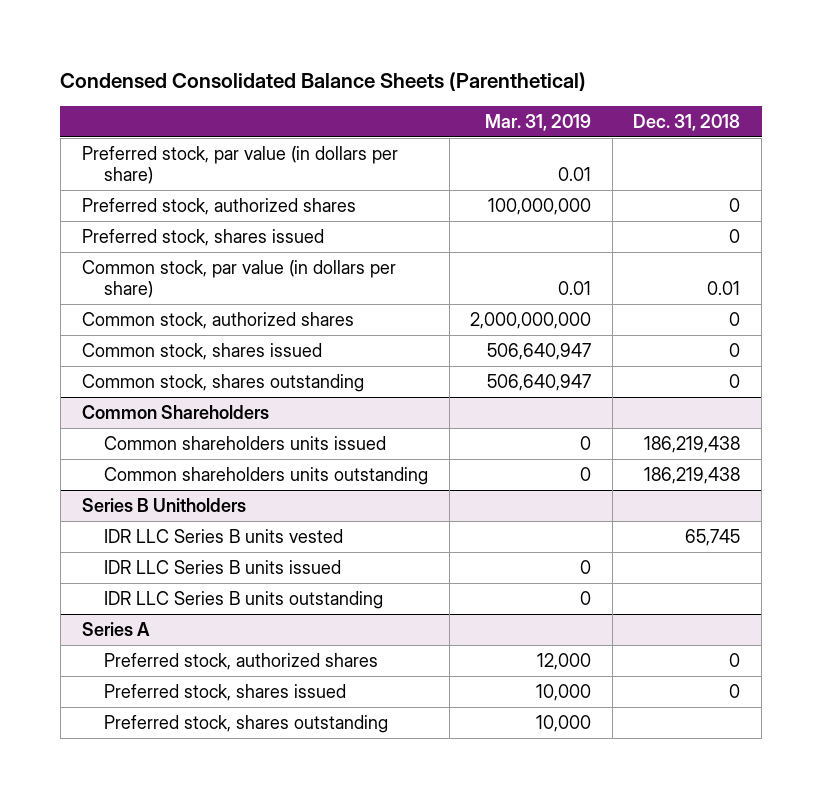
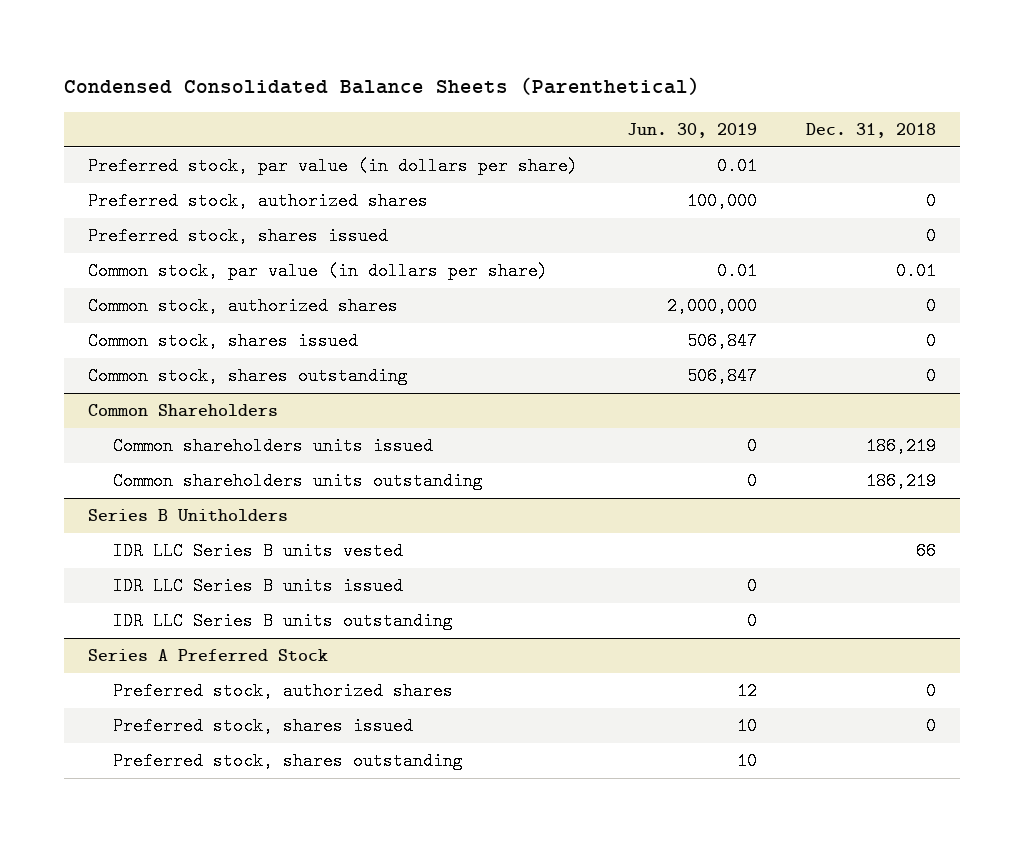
- | Mar. 31, 2019 | Dec. 31, 2018
+ | Jun. 30, 2019 | Dec. 31, 2018
@ Common Shareholders
- Common shareholders units issued | 0 | 186,219,438
- Common shareholders units outstanding | 0 | 186,219,438
+ Common shareholders units issued | 0 | 186,219
+ Common shareholders units outstanding | 0 | 186,219
@ Series B Unitholders
- IDR LLC Series B units vested | | 65,745
+ IDR LLC Series B units vested | | 66
- Series A
+ Series A Preferred Stock

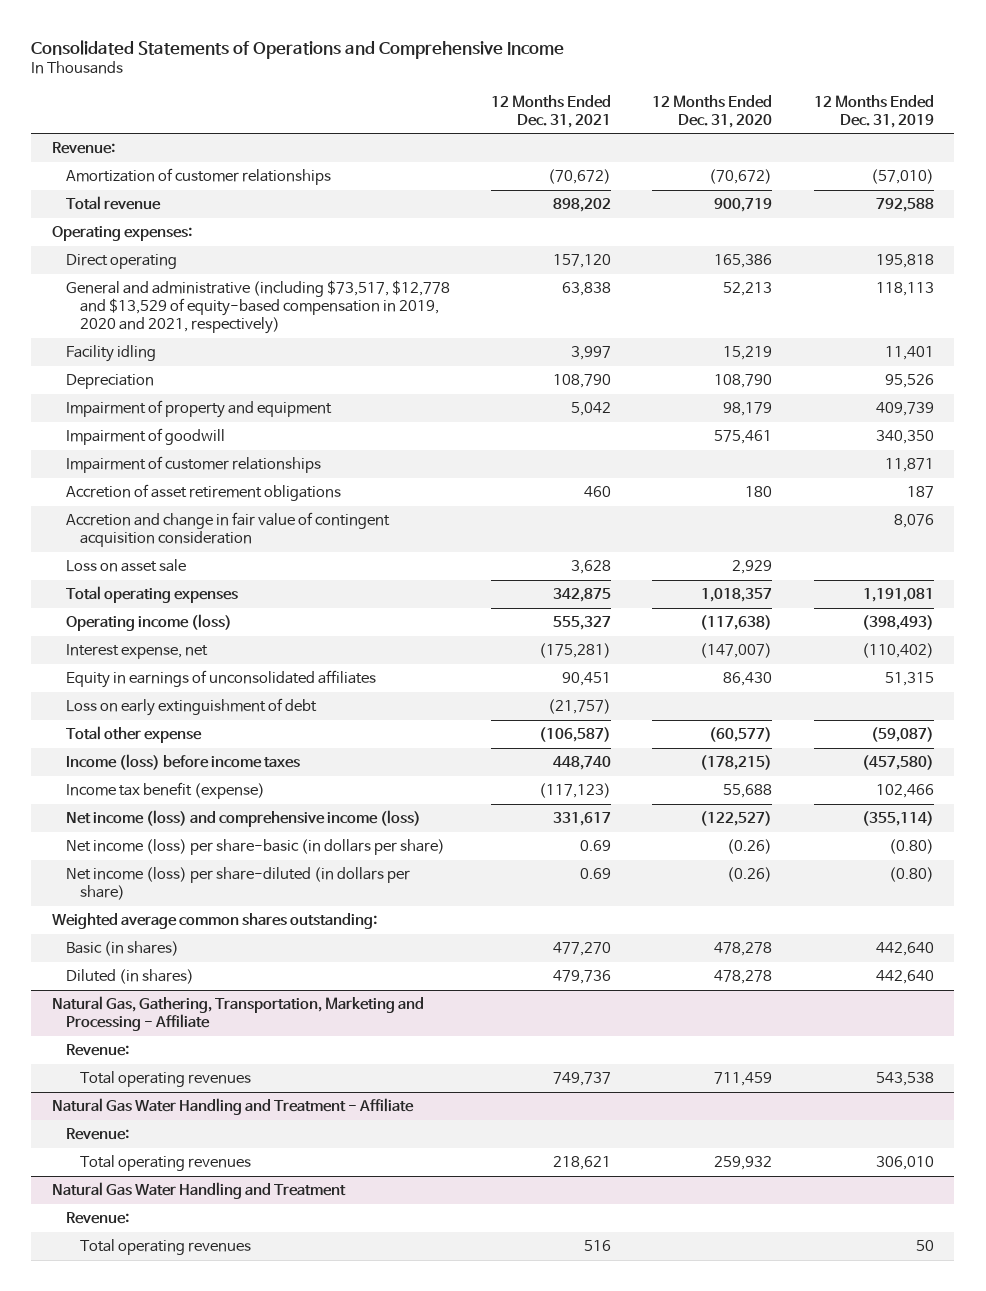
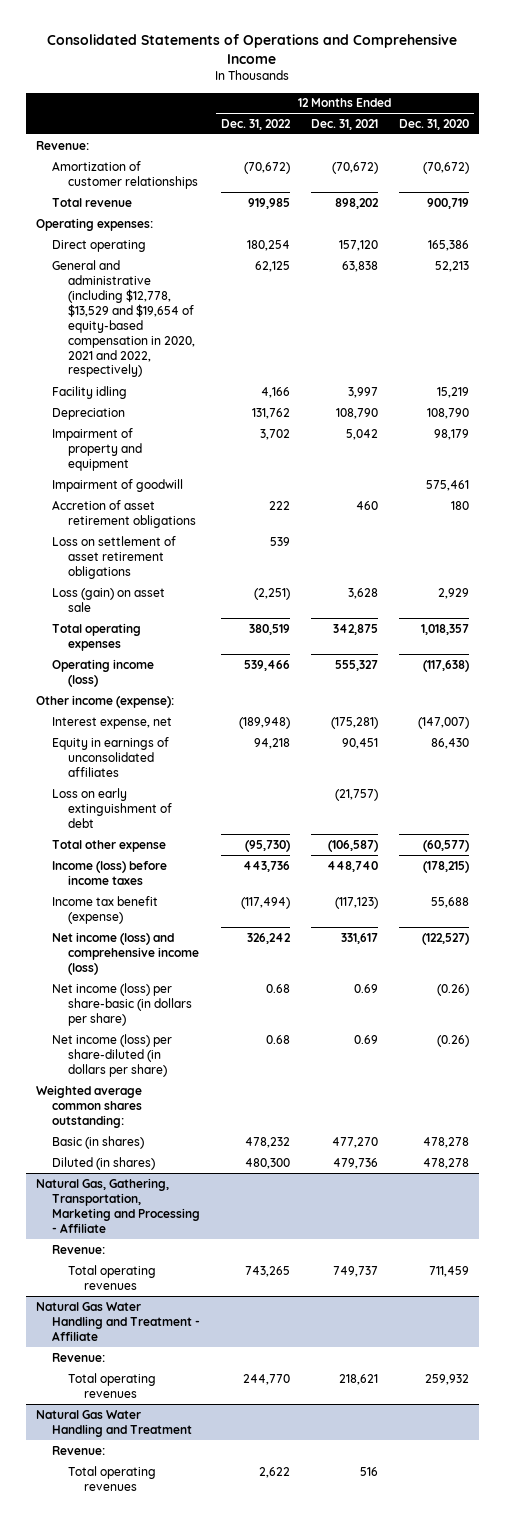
- | 12 Months Ended Dec. 31, 2021 | 12 Months Ended Dec. 31, 2020 | 12 Months Ended Dec. 31, 2019
+ | 12 Months Ended Dec. 31, 2022 | 12 Months Ended Dec. 31, 2021 | 12 Months Ended Dec. 31, 2020
- General and administrative (including $73,517, $12,778 and $13,529 of equity-based compensation in 2019, 2020 and 2021, respectively) | 63,838 | 52,213 | 118,113
+ General and administrative (including $12,778, $13,529 and $19,654 of equity-based compensation in 2020, 2021 and 2022, respectively) | 62,125 | 63,838 | 52,213
- Impairment of customer relationships | | | 11,871
- Accretion and change in fair value of contingent acquisition consideration | | | 8,076
- Loss on asset sale | 3,628 | 2,929 |
+ Loss on settlement of asset retirement obligations | 539 | |
+ Loss (gain) on asset sale | (2,251) | 3,628 | 2,929
+ Other income (expense):

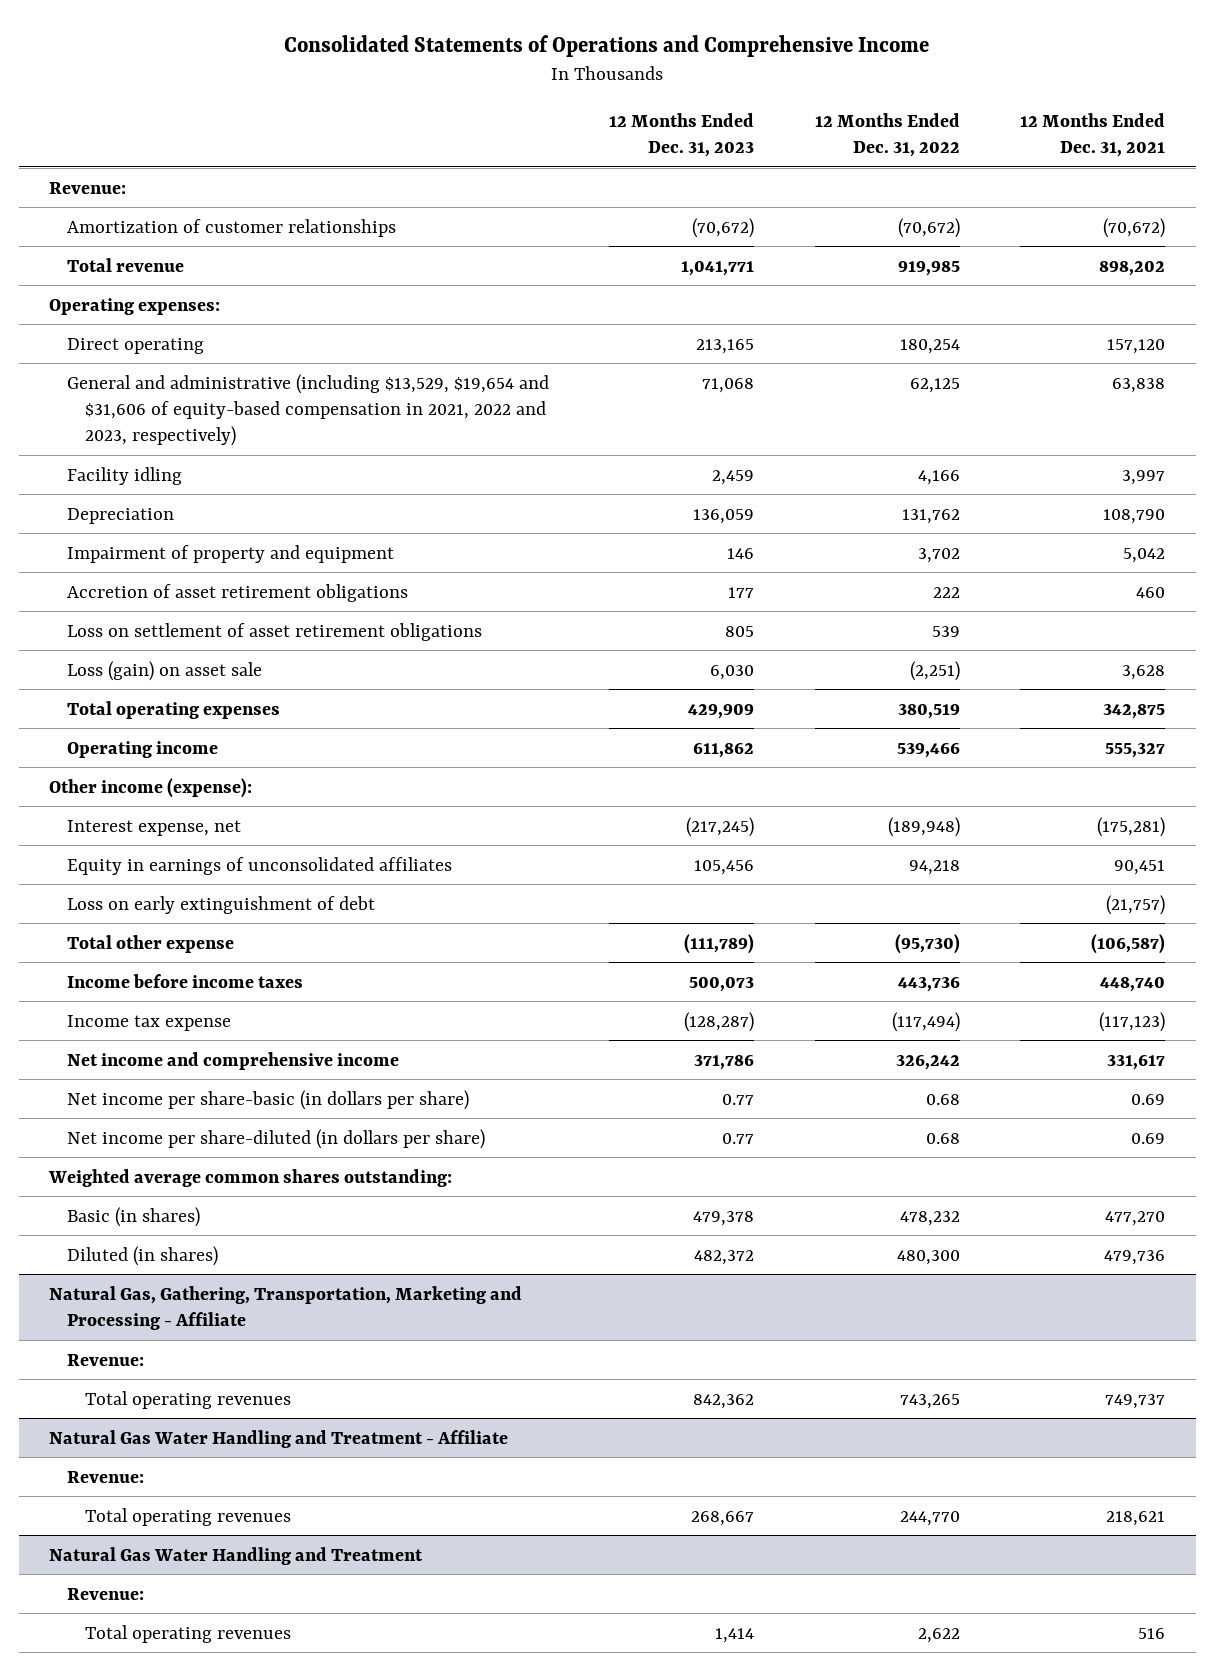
- | 12 Months Ended Dec. 31, 2022 | 12 Months Ended Dec. 31, 2021 | 12 Months Ended Dec. 31, 2020
+ | 12 Months Ended Dec. 31, 2023 | 12 Months Ended Dec. 31, 2022 | 12 Months Ended Dec. 31, 2021
- General and administrative (including $12,778, $13,529 and $19,654 of equity-based compensation in 2020, 2021 and 2022, respectively) | 62,125 | 63,838 | 52,213
+ General and administrative (including $13,529, $19,654 and $31,606 of equity-based compensation in 2021, 2022 and 2023, respectively) | 71,068 | 62,125 | 63,838
- Impairment of goodwill | | | 575,461
- Operating income (loss) | 539,466 | 555,327 | (117,638)
+ Operating income | 611,862 | 539,466 | 555,327
- Income (loss) before income taxes | 443,736 | 448,740 | (178,215)
- Income tax benefit (expense) | (117,494) | (117,123) | 55,688
- Net income (loss) and comprehensive income (loss) | 326,242 | 331,617 | (122,527)
- Net income (loss) per share-basic (in dollars per share) | 0.68 | 0.69 | (0.26)
- Net income (loss) per share-diluted (in dollars per share) | 0.68 | 0.69 | (0.26)
+ Income before income taxes | 500,073 | 443,736 | 448,740
+ Income tax expense | (128,287) | (117,494) | (117,123)
+ Net income and comprehensive income | 371,786 | 326,242 | 331,617
+ Net income per share-basic (in dollars per share) | 0.77 | 0.68 | 0.69
+ Net income per share-diluted (in dollars per share) | 0.77 | 0.68 | 0.69

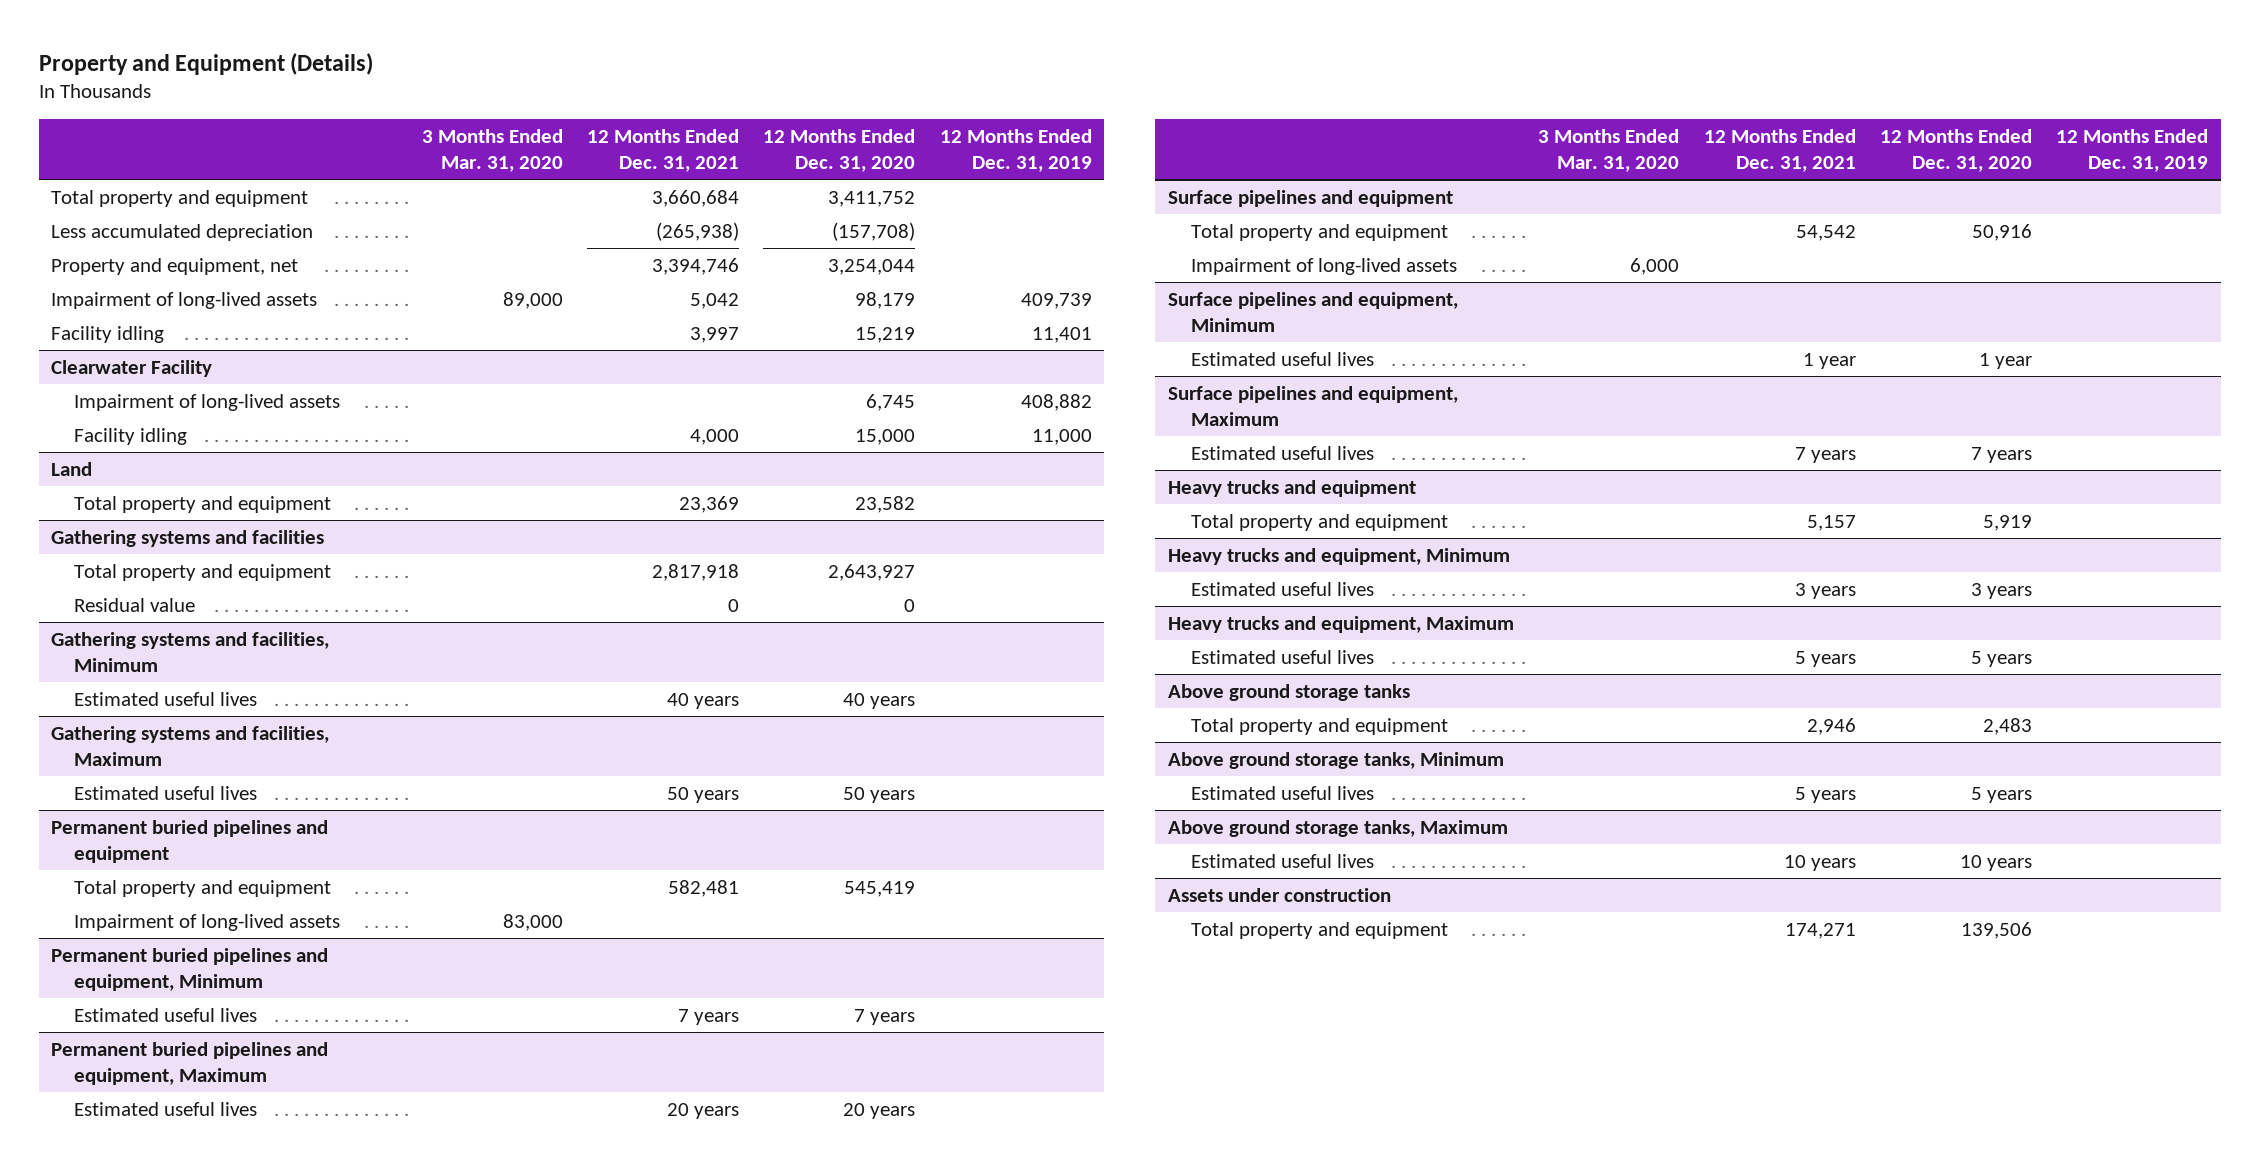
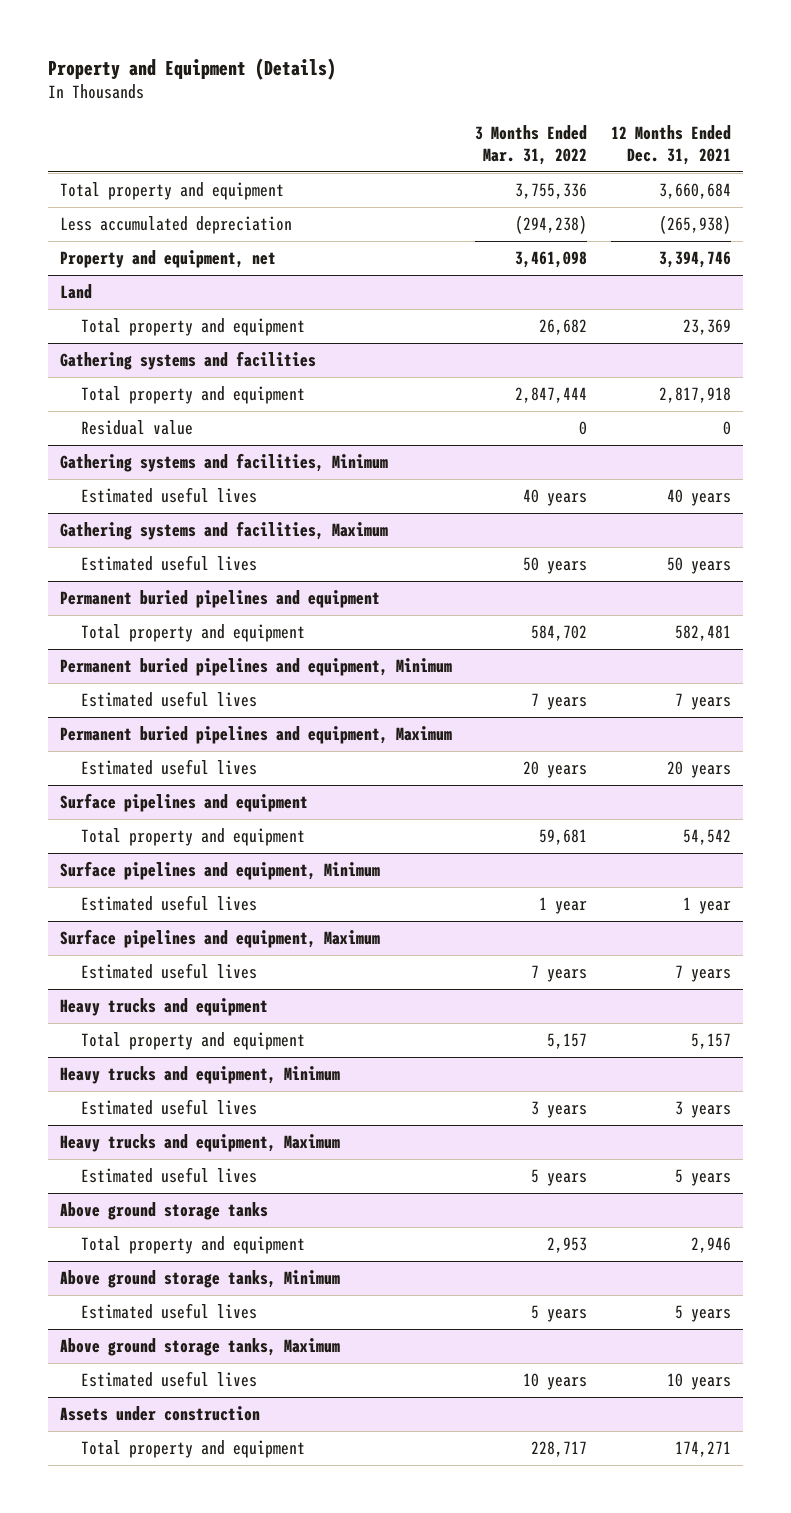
- | 3 Months Ended Mar. 31, 2020 | 12 Months Ended Dec. 31, 2021 | 12 Months Ended Dec. 31, 2020 | 12 Months Ended Dec. 31, 2019
+ | 3 Months Ended Mar. 31, 2022 | 12 Months Ended Dec. 31, 2021
- Impairment of long-lived assets | 89,000 | 5,042 | 98,179 | 409,739
- Facility idling | | 3,997 | 15,219 | 11,401
- Clearwater Facility
- Impairment of long-lived assets | | | 6,745 | 408,882
- Facility idling | | 4,000 | 15,000 | 11,000
@ Permanent buried pipelines and equipment
- Impairment of long-lived assets | 83,000 | | |
@ Surface pipelines and equipment
- Impairment of long-lived assets | 6,000 | | |

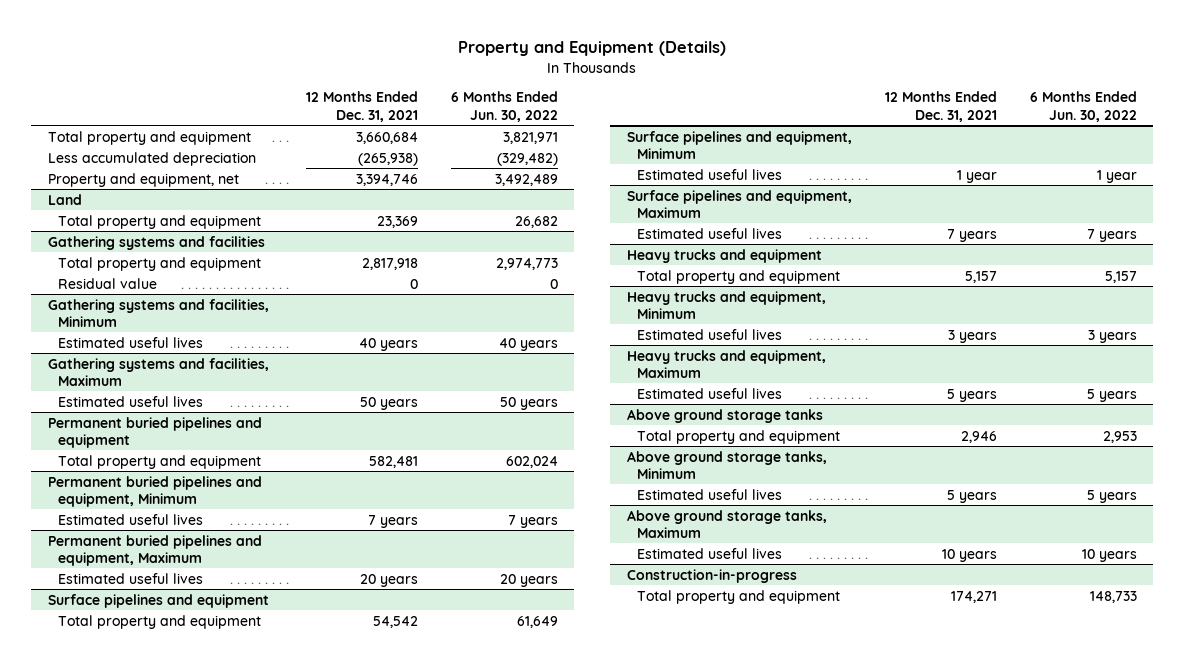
- | 3 Months Ended Mar. 31, 2022 | 12 Months Ended Dec. 31, 2021
+ | 12 Months Ended Dec. 31, 2021 | 6 Months Ended Jun. 30, 2022
- Assets under construction
+ Construction-in-progress

